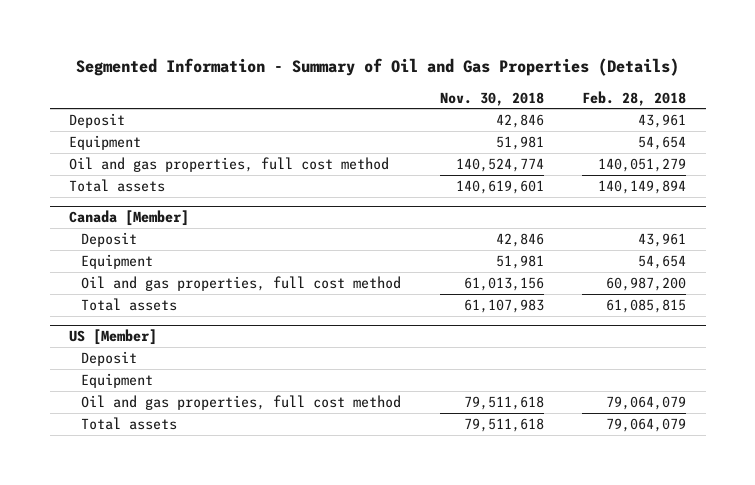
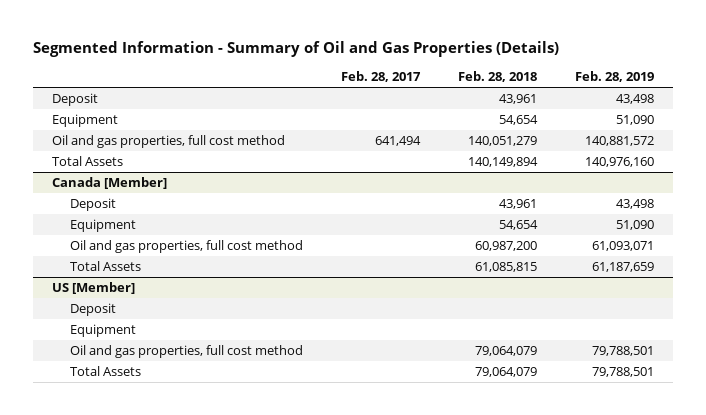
- | Nov. 30, 2018 | Feb. 28, 2018
+ | Feb. 28, 2017 | Feb. 28, 2018 | Feb. 28, 2019
- Total assets | 140,619,601 | 140,149,894
+ Total Assets | | 140,149,894 | 140,976,160
@ Canada [Member]
- Total assets | 61,107,983 | 61,085,815
+ Total Assets | | 61,085,815 | 61,187,659
@ US [Member]
- Total assets | 79,511,618 | 79,064,079
+ Total Assets | | 79,064,079 | 79,788,501

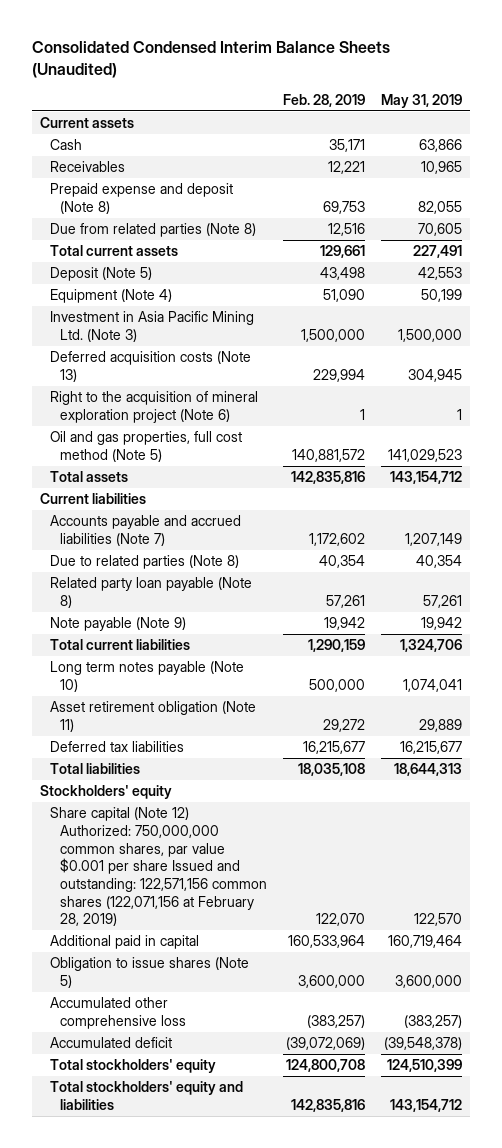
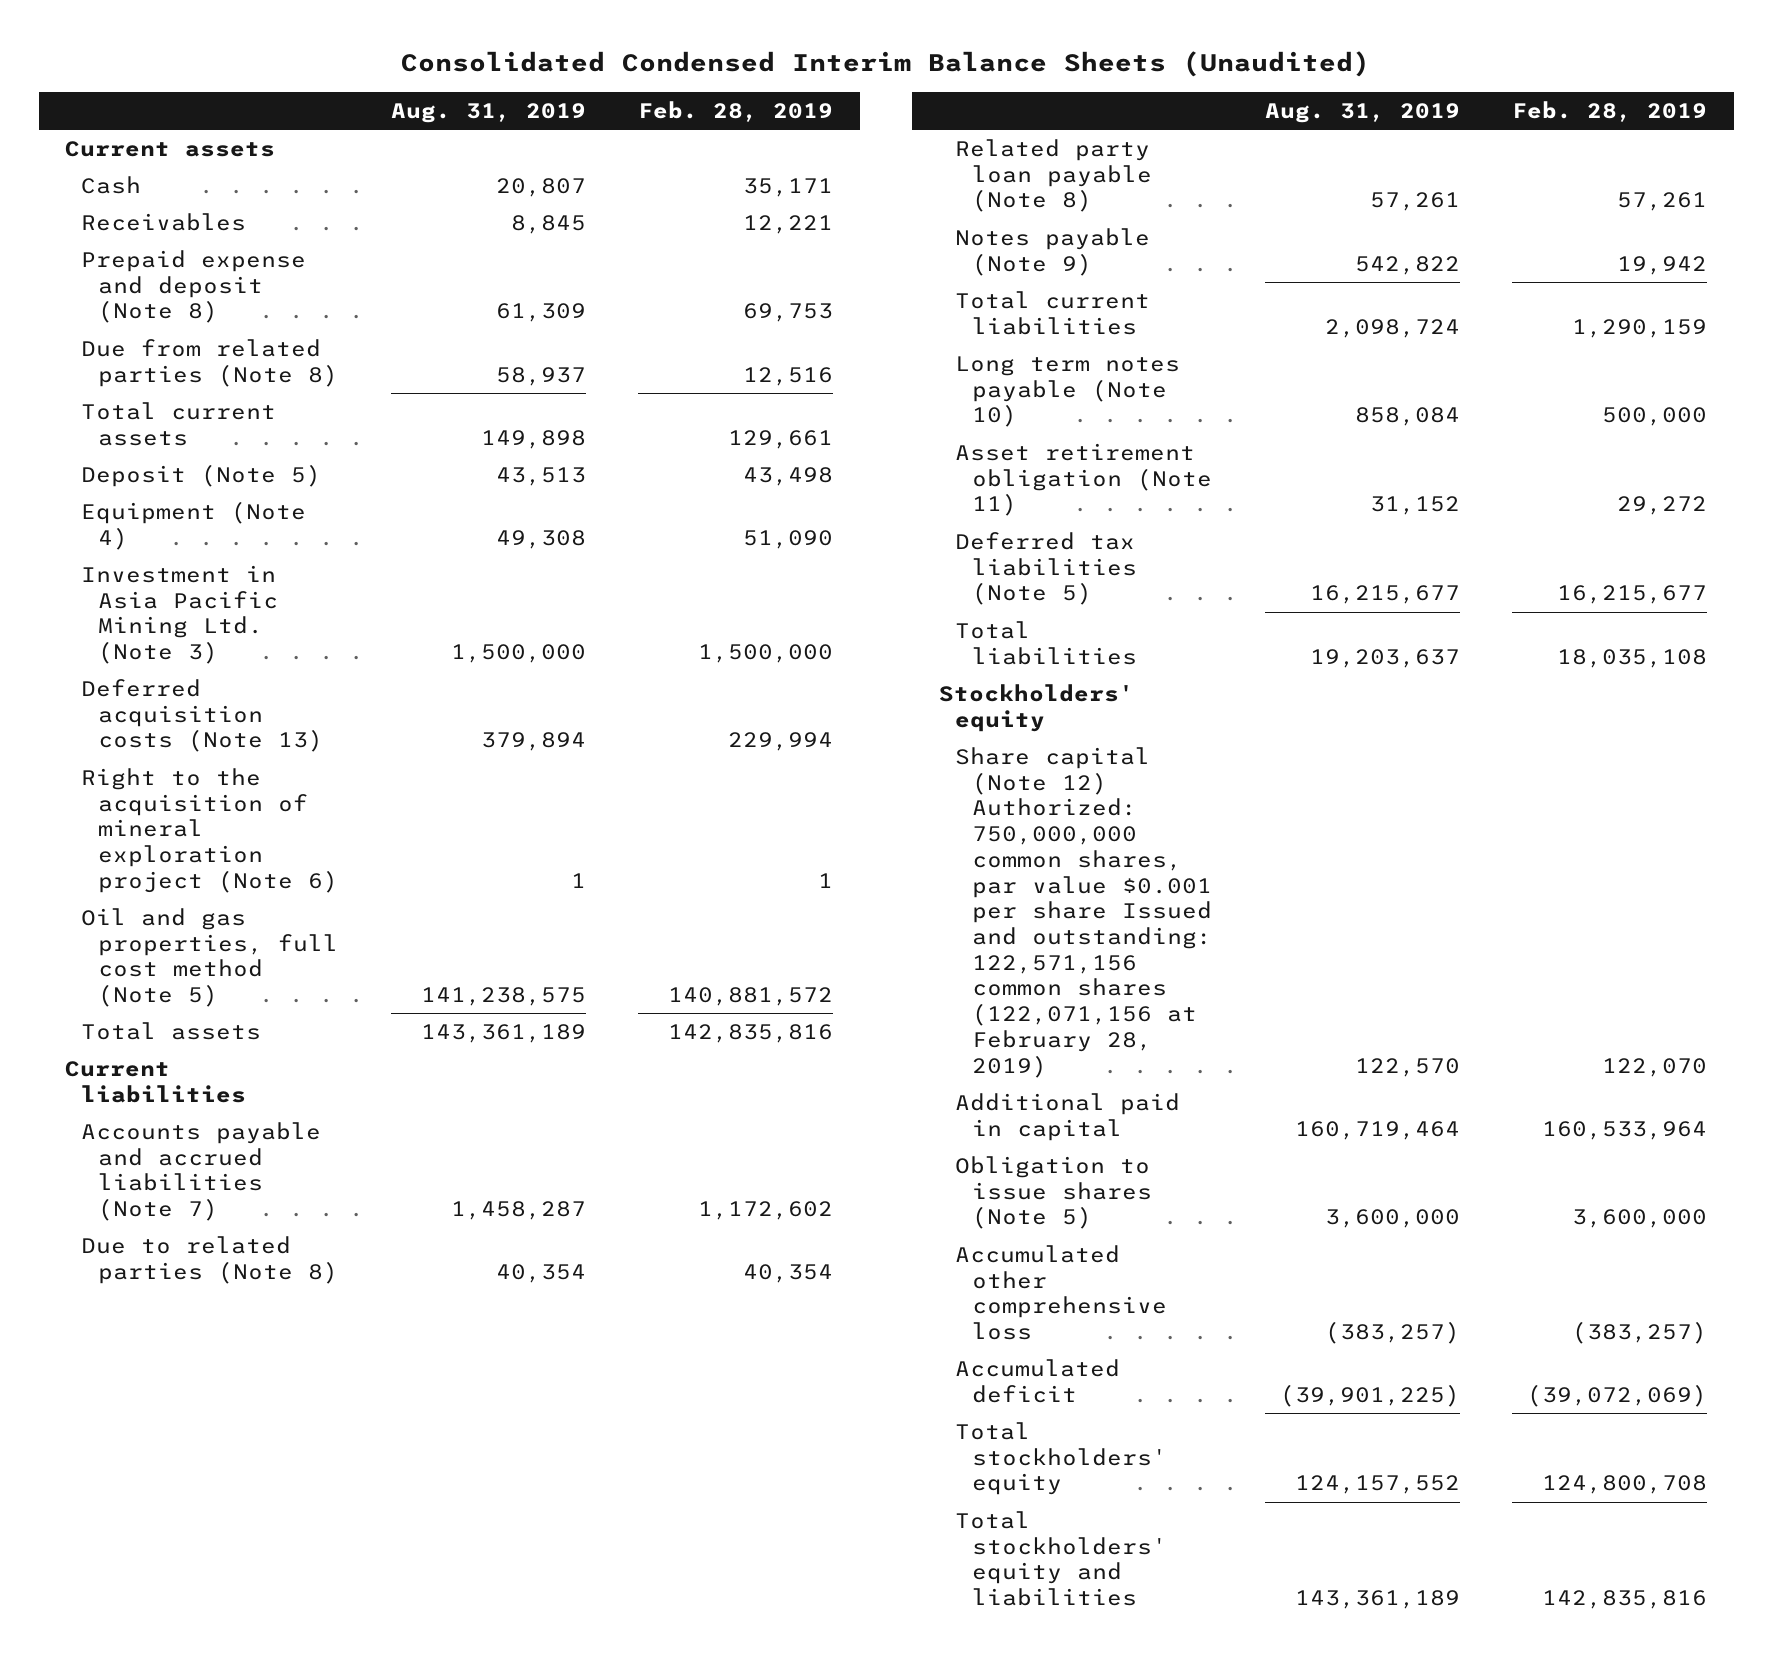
- | Feb. 28, 2019 | May 31, 2019
+ | Aug. 31, 2019 | Feb. 28, 2019
- Note payable (Note 9) | 19,942 | 19,942
+ Notes payable (Note 9) | 542,822 | 19,942
- Deferred tax liabilities | 16,215,677 | 16,215,677
+ Deferred tax liabilities (Note 5) | 16,215,677 | 16,215,677

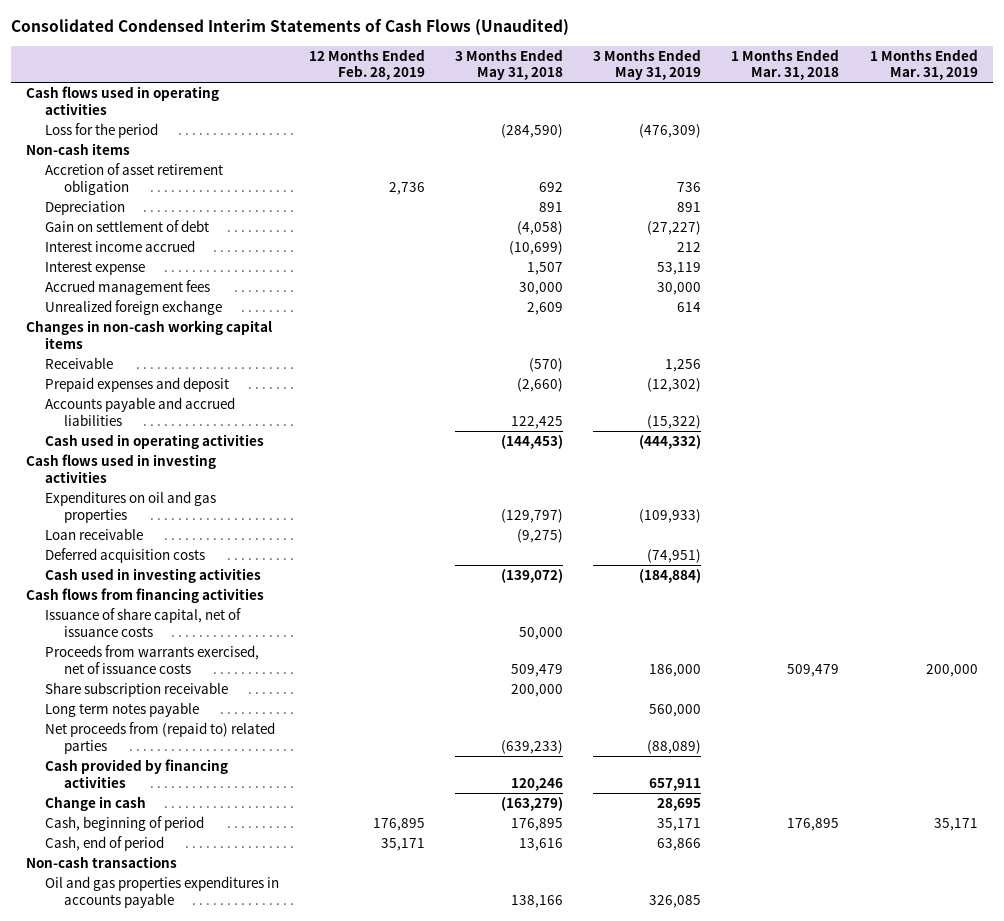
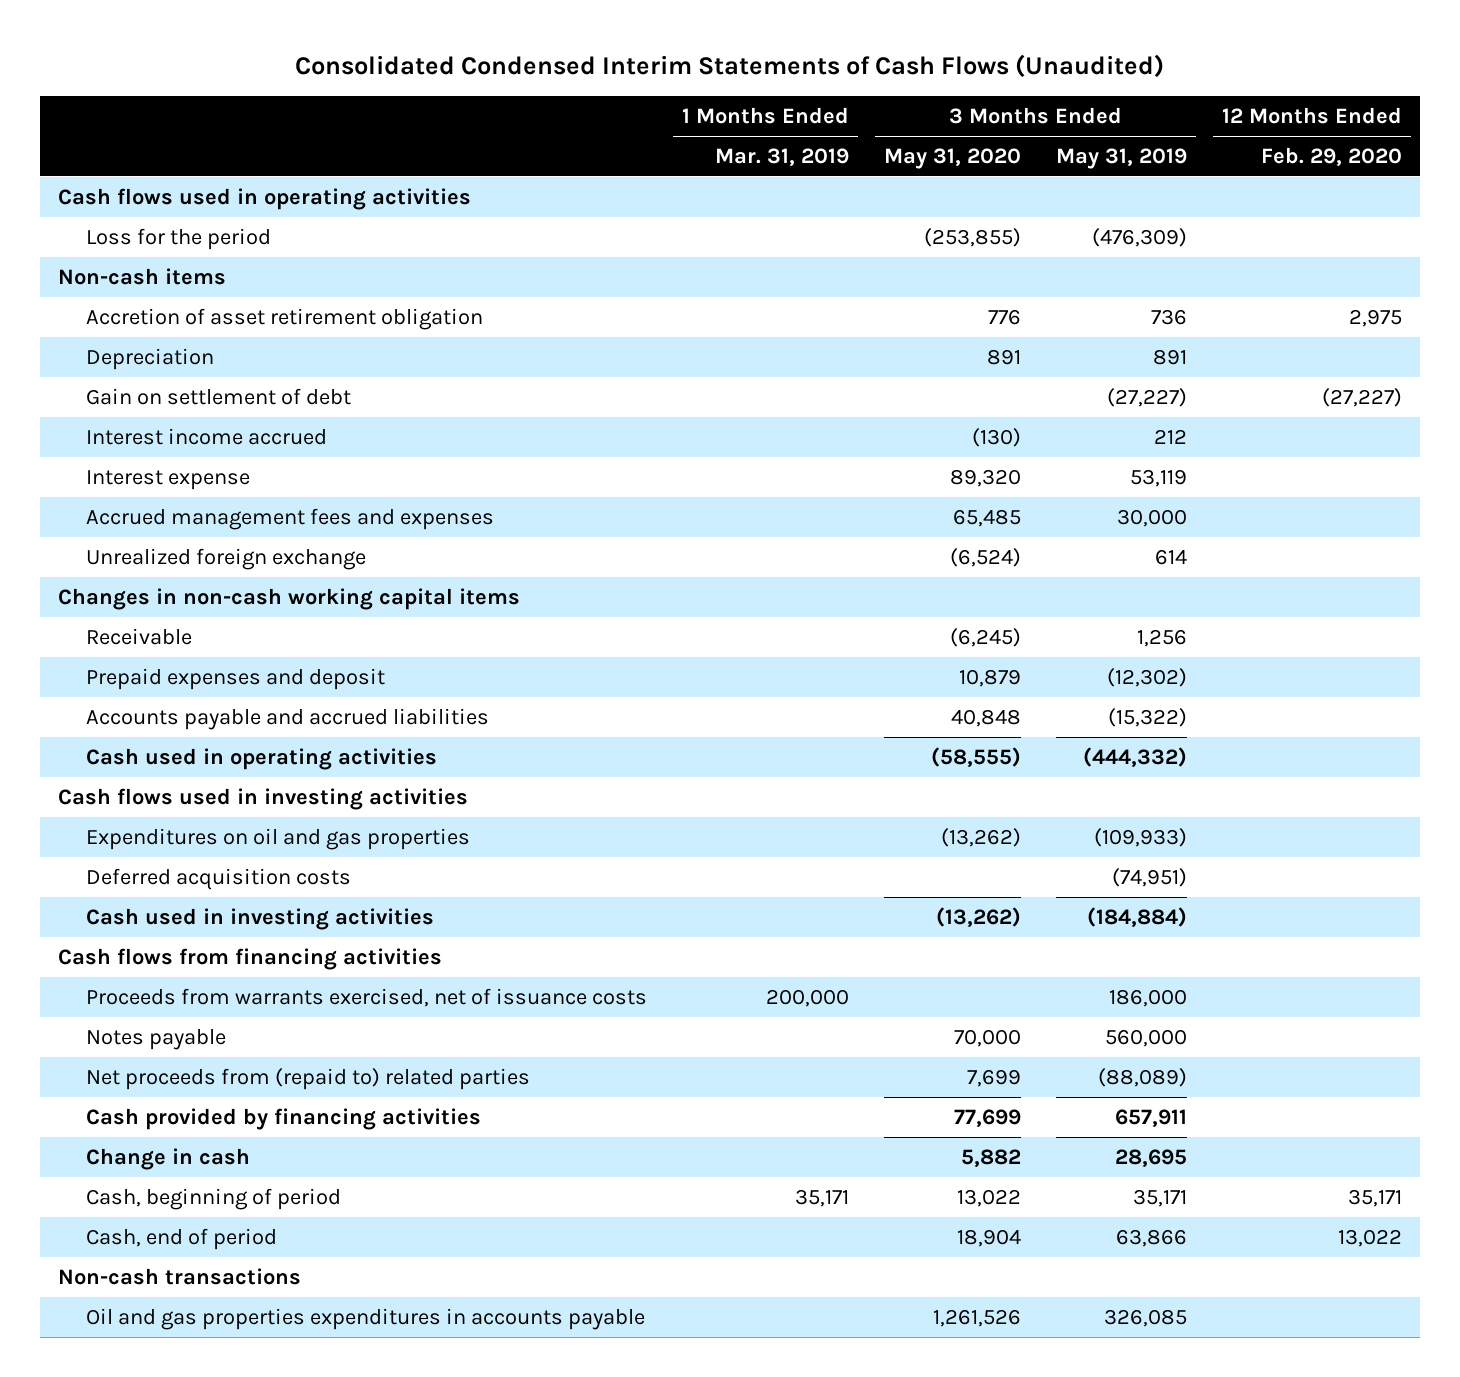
- | 12 Months Ended Feb. 28, 2019 | 3 Months Ended May 31, 2018 | 3 Months Ended May 31, 2019 | 1 Months Ended Mar. 31, 2018 | 1 Months Ended Mar. 31, 2019
+ | 1 Months Ended Mar. 31, 2019 | 3 Months Ended May 31, 2020 | 3 Months Ended May 31, 2019 | 12 Months Ended Feb. 29, 2020
- Accrued management fees | | 30,000 | 30,000 | |
+ Accrued management fees and expenses | | 65,485 | 30,000 |
- Loan receivable | | (9,275) | | |
- Issuance of share capital, net of issuance costs | | 50,000 | | |
- Share subscription receivable | | 200,000 | | |
- Long term notes payable | | | 560,000 | |
+ Notes payable | | 70,000 | 560,000 |

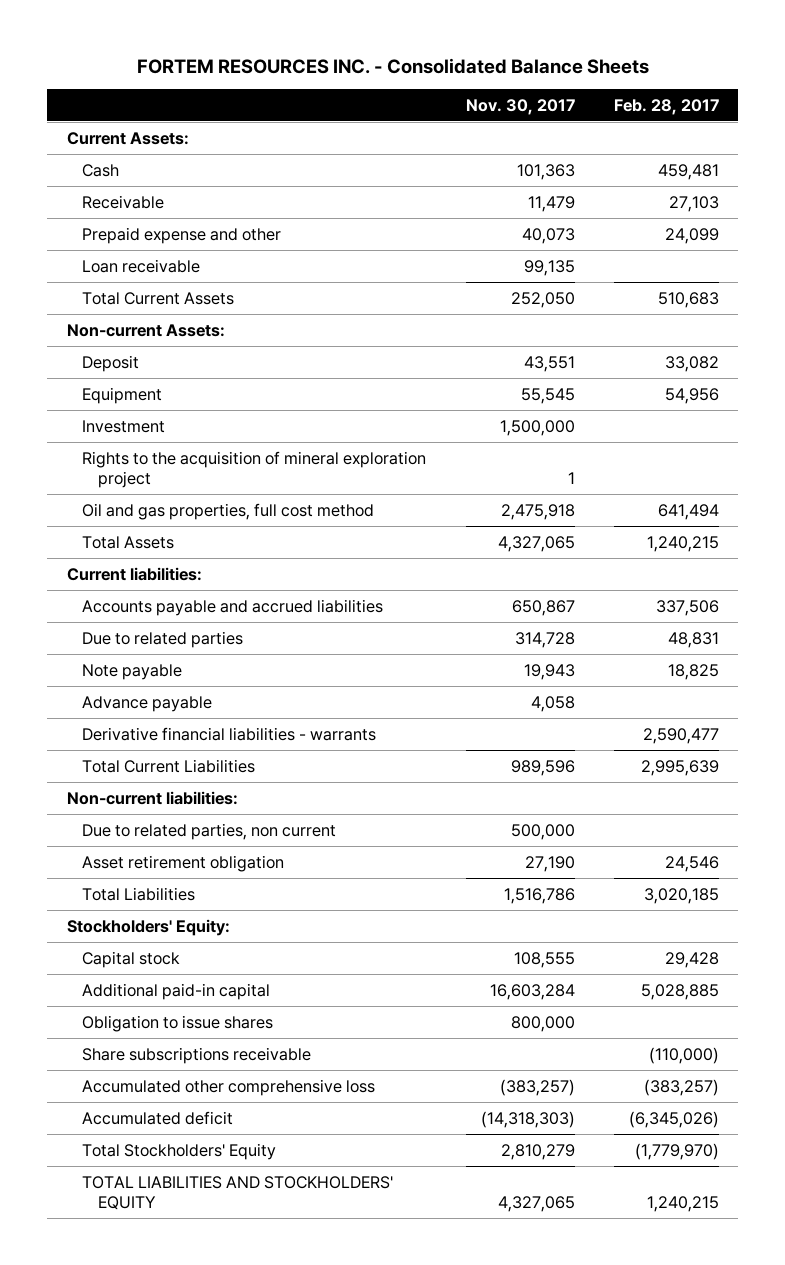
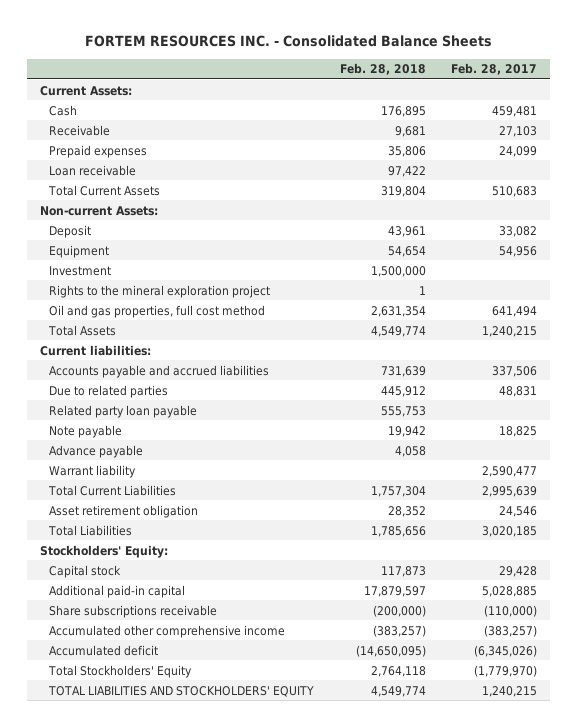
- | Nov. 30, 2017 | Feb. 28, 2017
+ | Feb. 28, 2018 | Feb. 28, 2017
- Prepaid expense and other | 40,073 | 24,099
+ Prepaid expenses | 35,806 | 24,099
- Rights to the acquisition of mineral exploration project | 1 |
+ Rights to the mineral exploration project | 1 |
+ Related party loan payable | 555,753 |
- Derivative financial liabilities - warrants | | 2,590,477
+ Warrant liability | | 2,590,477
- Non-current liabilities:
- Due to related parties, non current | 500,000 |
- Obligation to issue shares | 800,000 |
- Accumulated other comprehensive loss | (383,257) | (383,257)
+ Accumulated other comprehensive income | (383,257) | (383,257)

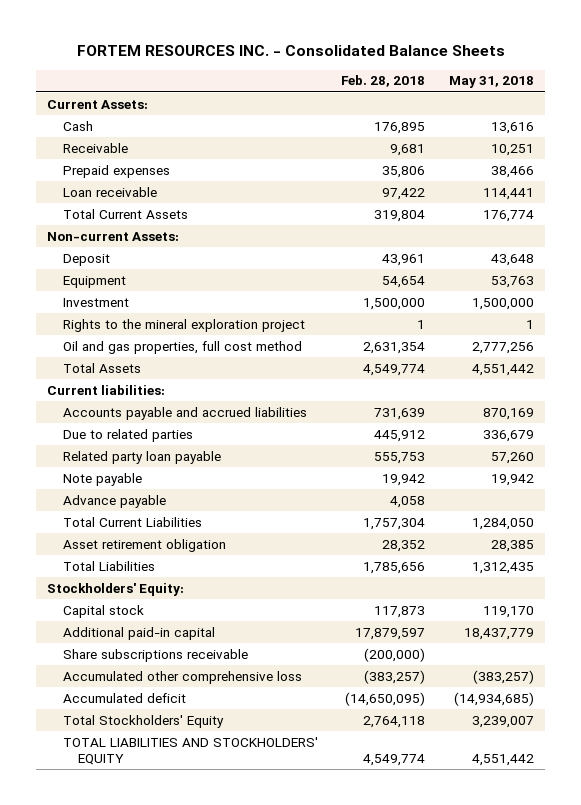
- | Feb. 28, 2018 | Feb. 28, 2017
+ | Feb. 28, 2018 | May 31, 2018
- Warrant liability | | 2,590,477
- Accumulated other comprehensive income | (383,257) | (383,257)
+ Accumulated other comprehensive loss | (383,257) | (383,257)

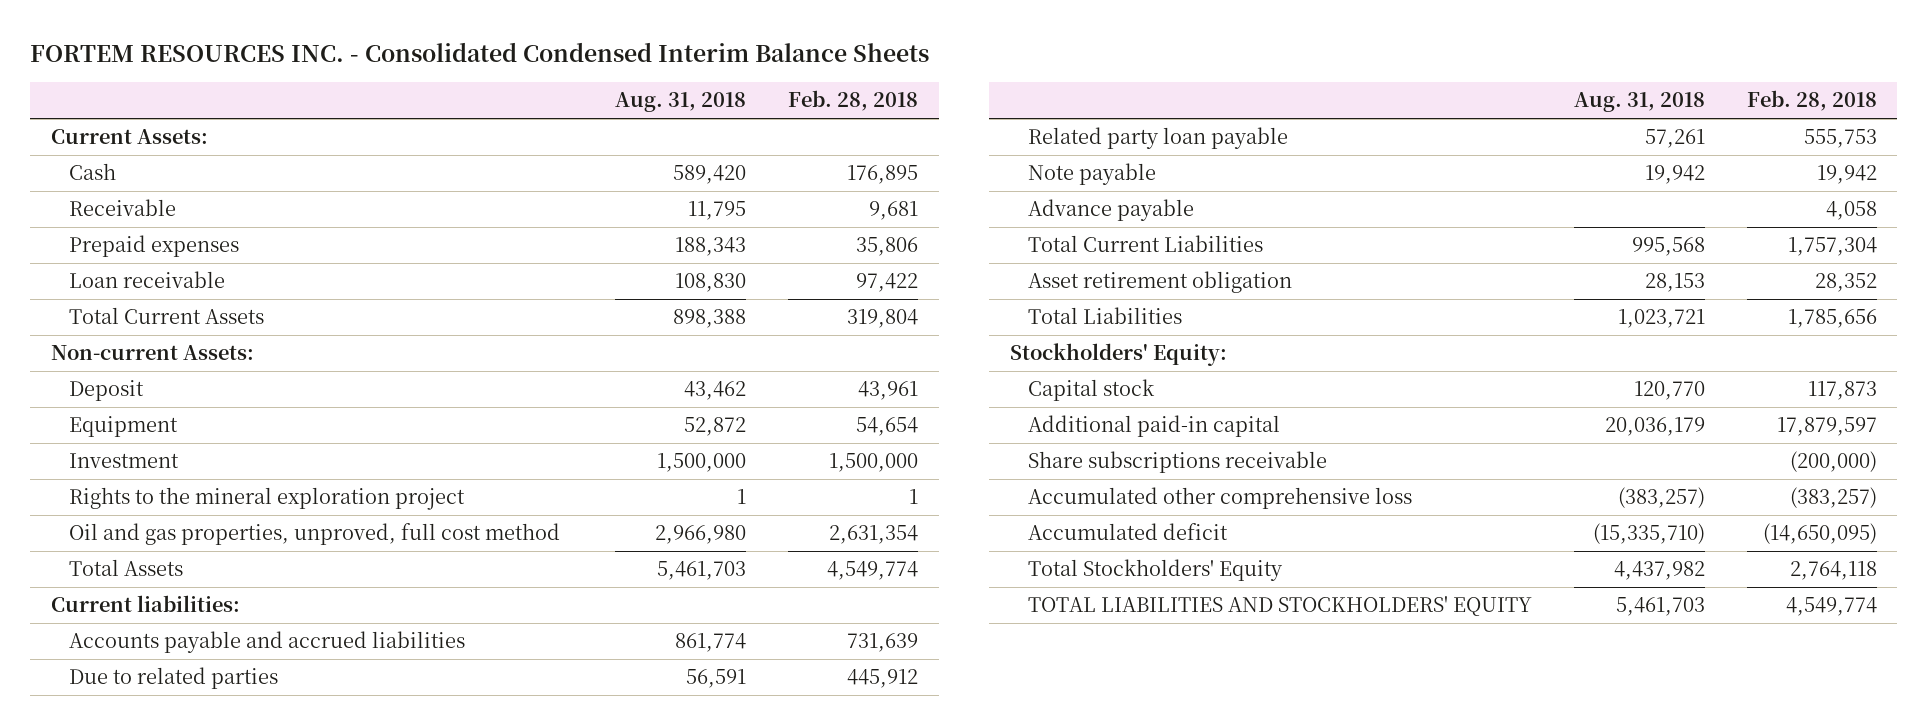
- FORTEM RESOURCES INC. - Consolidated Balance Sheets
+ FORTEM RESOURCES INC. - Consolidated Condensed Interim Balance Sheets
- | Feb. 28, 2018 | May 31, 2018
+ | Aug. 31, 2018 | Feb. 28, 2018
- Oil and gas properties, full cost method | 2,631,354 | 2,777,256
+ Oil and gas properties, unproved, full cost method | 2,966,980 | 2,631,354

